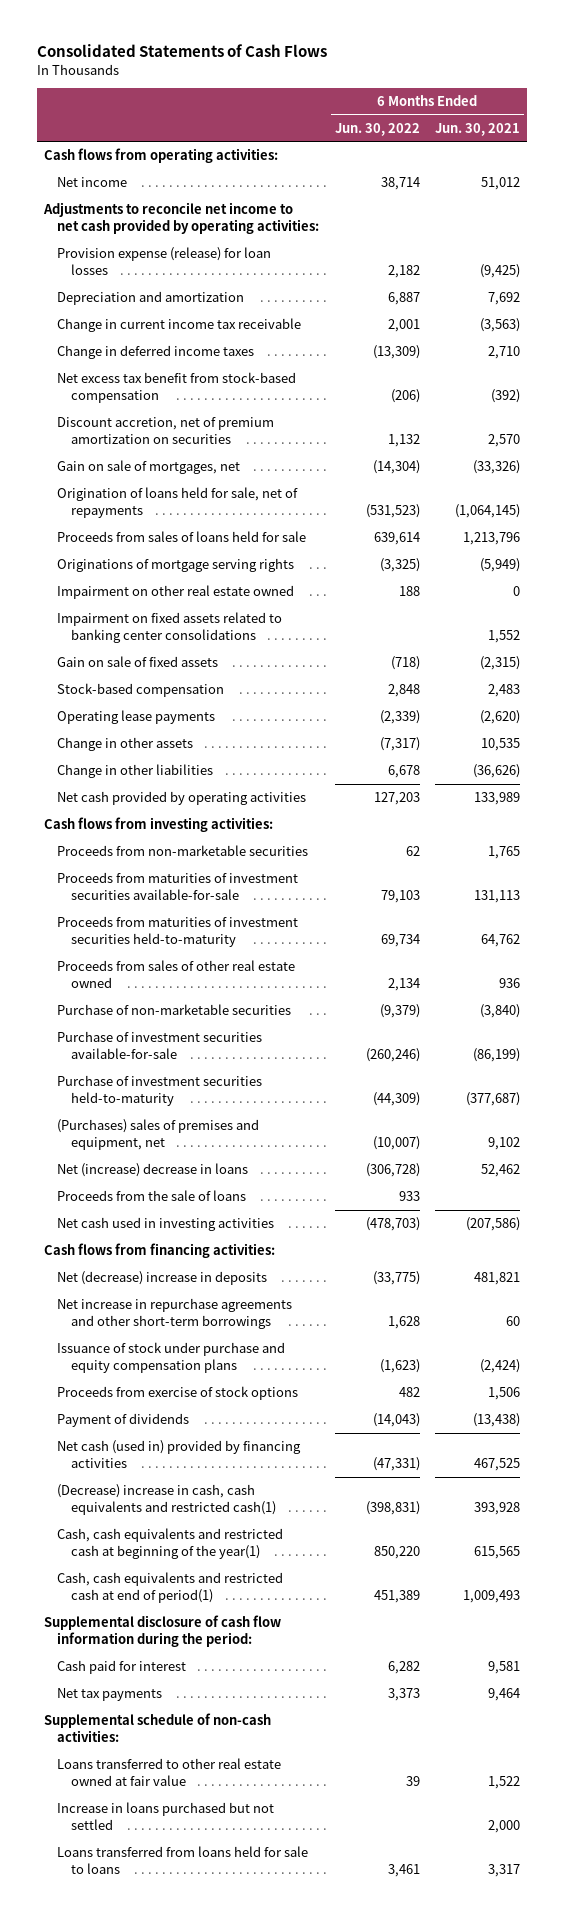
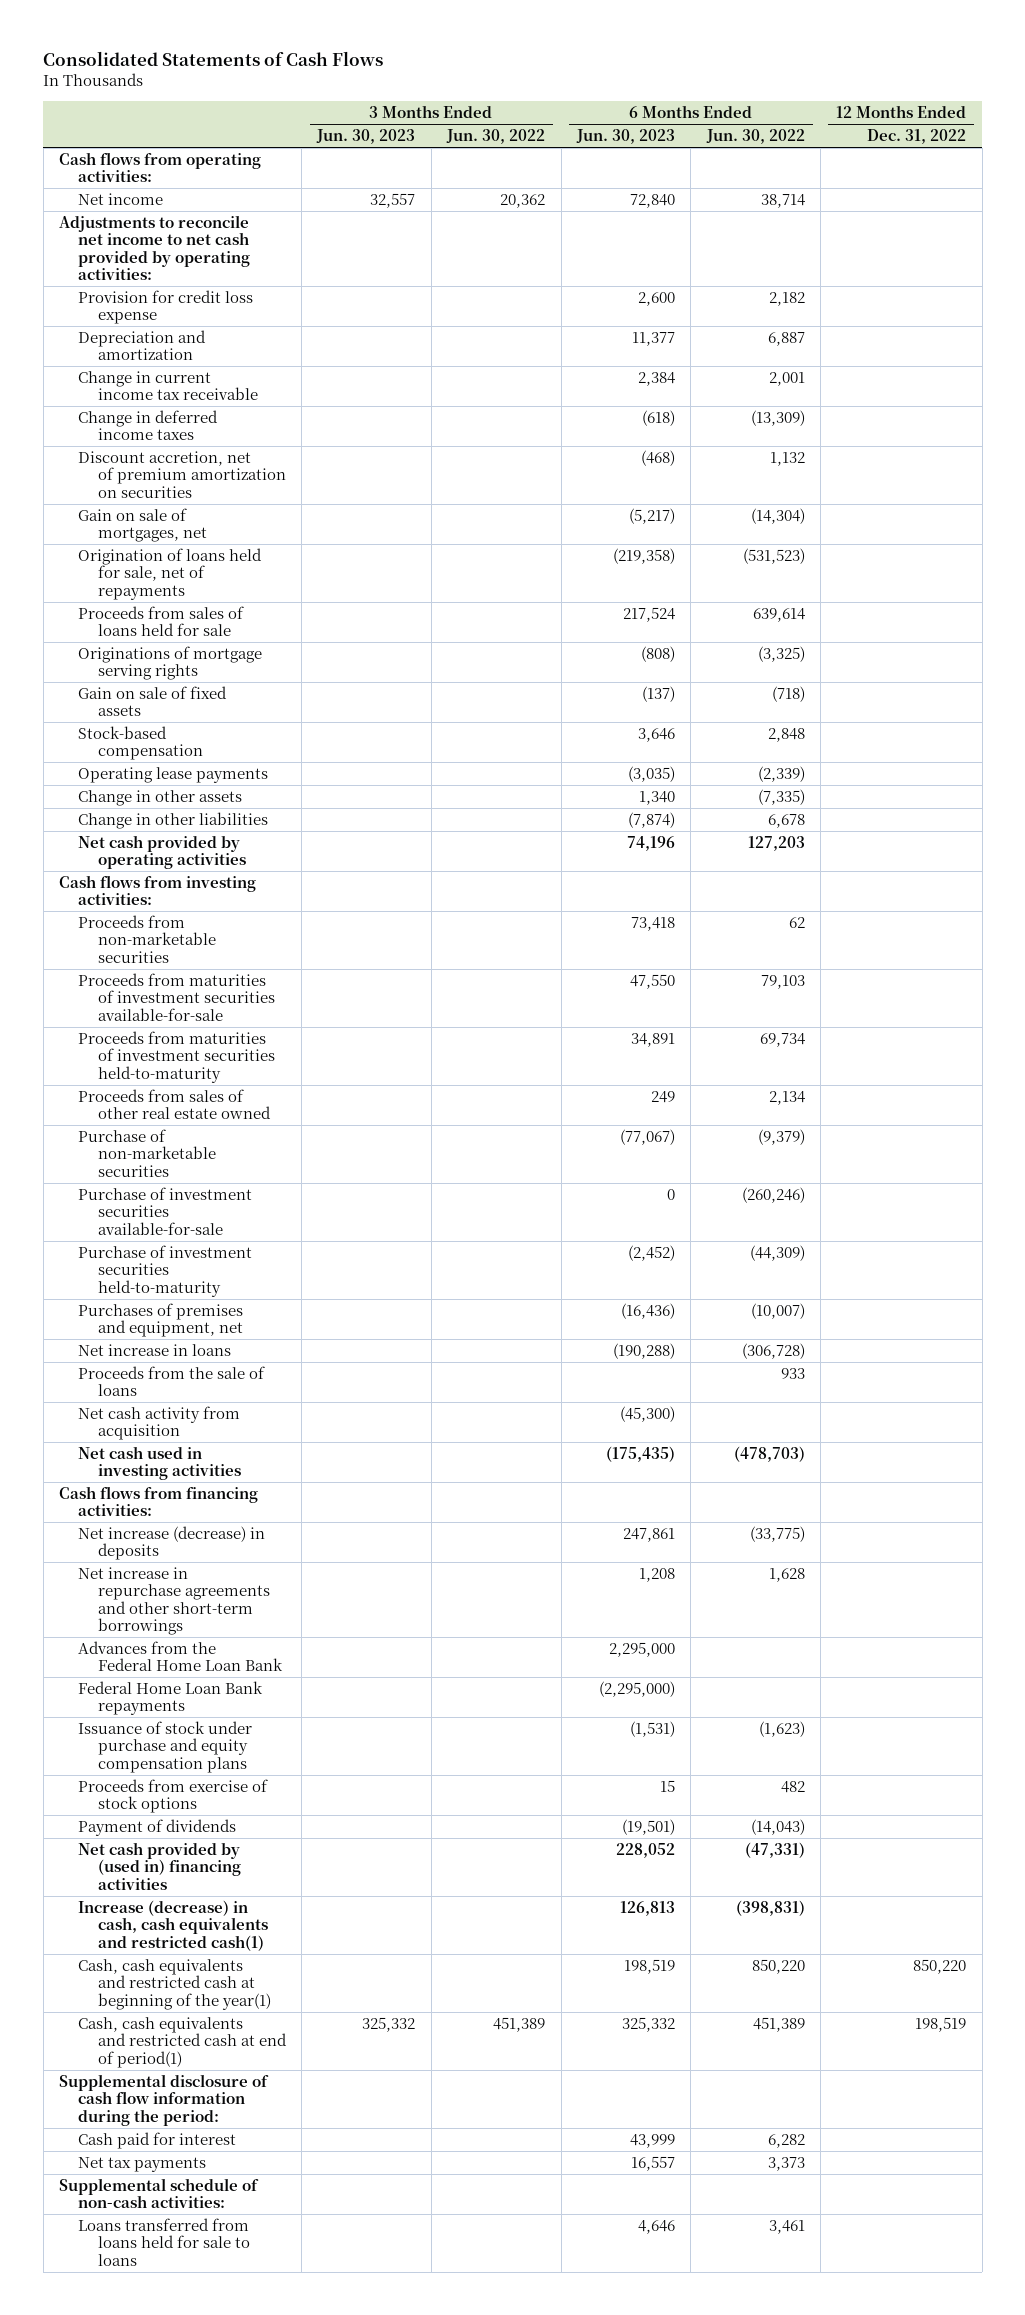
- | 6 Months Ended Jun. 30, 2022 | 6 Months Ended Jun. 30, 2021
+ | 3 Months Ended Jun. 30, 2023 | 3 Months Ended Jun. 30, 2022 | 6 Months Ended Jun. 30, 2023 | 6 Months Ended Jun. 30, 2022 | 12 Months Ended Dec. 31, 2022
- Provision expense (release) for loan losses | 2,182 | (9,425)
+ Provision for credit loss expense | | | 2,600 | 2,182 |
- Net excess tax benefit from stock-based compensation | (206) | (392)
- Impairment on other real estate owned | 188 | 0
- Impairment on fixed assets related to banking center consolidations | | 1,552
- Change in other assets | (7,317) | 10,535
+ Change in other assets | | | 1,340 | (7,335) |
- (Purchases) sales of premises and equipment, net | (10,007) | 9,102
- Net (increase) decrease in loans | (306,728) | 52,462
+ Purchases of premises and equipment, net | | | (16,436) | (10,007) |
+ Net increase in loans | | | (190,288) | (306,728) |
+ Net cash activity from acquisition | | | (45,300) | |
- Net (decrease) increase in deposits | (33,775) | 481,821
+ Net increase (decrease) in deposits | | | 247,861 | (33,775) |
+ Advances from the Federal Home Loan Bank | | | 2,295,000 | |
+ Federal Home Loan Bank repayments | | | (2,295,000) | |
- Net cash (used in) provided by financing activities | (47,331) | 467,525
- (Decrease) increase in cash, cash equivalents and restricted cash(1) | (398,831) | 393,928
+ Net cash provided by (used in) financing activities | | | 228,052 | (47,331) |
+ Increase (decrease) in cash, cash equivalents and restricted cash(1) | | | 126,813 | (398,831) |
- Loans transferred to other real estate owned at fair value | 39 | 1,522
- Increase in loans purchased but not settled | | 2,000

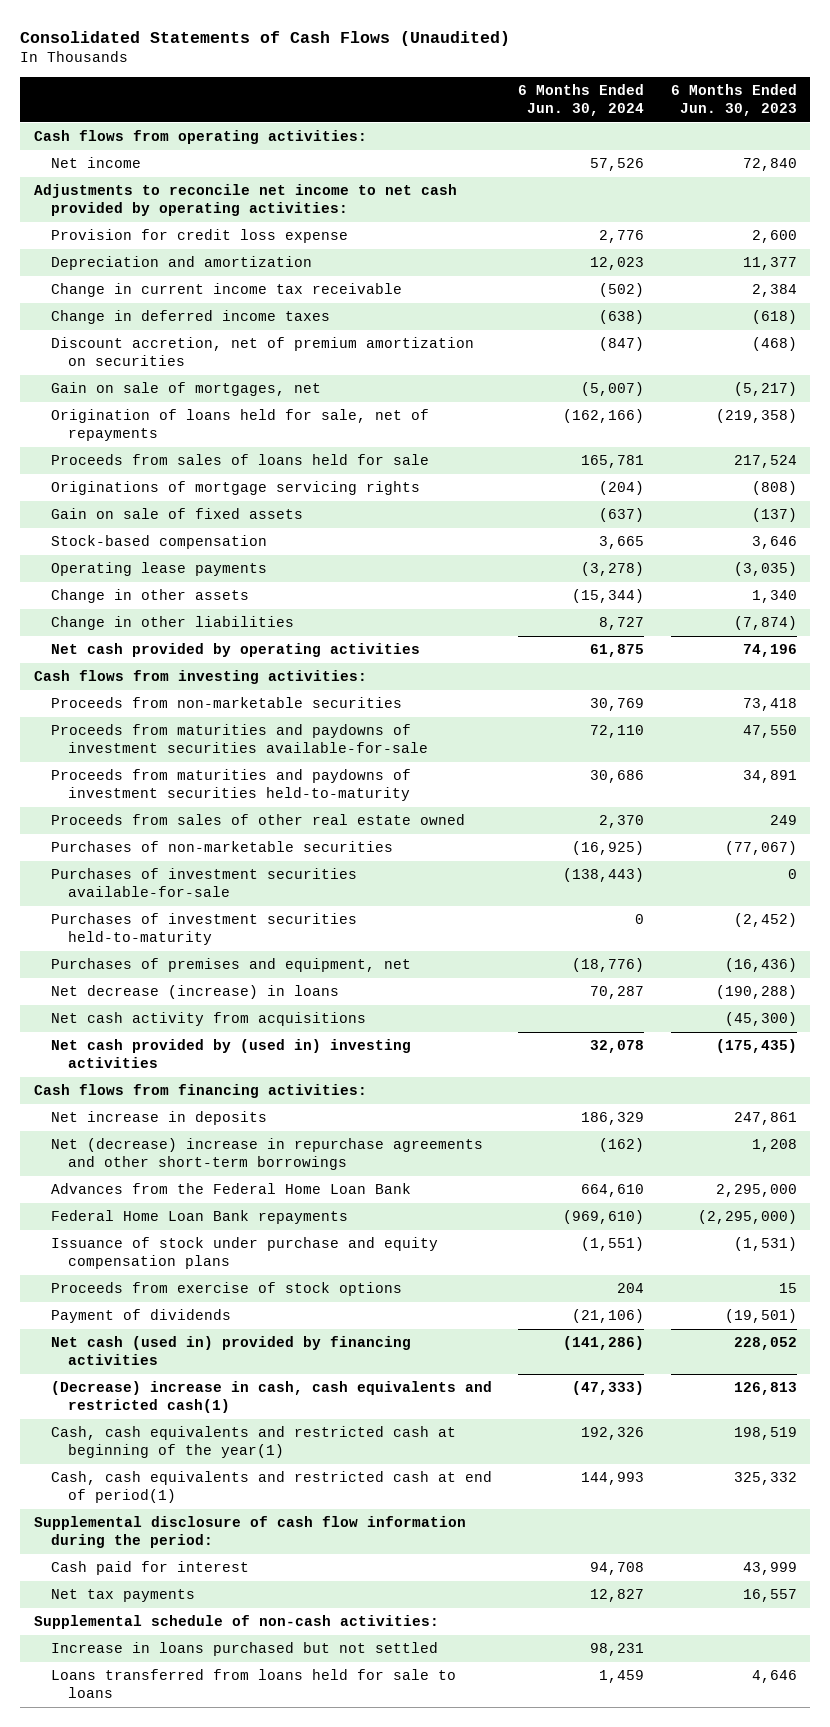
- Consolidated Statements of Cash Flows
+ Consolidated Statements of Cash Flows (Unaudited)
- | 3 Months Ended Jun. 30, 2023 | 3 Months Ended Jun. 30, 2022 | 6 Months Ended Jun. 30, 2023 | 6 Months Ended Jun. 30, 2022 | 12 Months Ended Dec. 31, 2022
+ | 6 Months Ended Jun. 30, 2024 | 6 Months Ended Jun. 30, 2023
- Originations of mortgage serving rights | | | (808) | (3,325) |
+ Originations of mortgage servicing rights | (204) | (808)
- Proceeds from maturities of investment securities available-for-sale | | | 47,550 | 79,103 |
- Proceeds from maturities of investment securities held-to-maturity | | | 34,891 | 69,734 |
+ Proceeds from maturities and paydowns of investment securities available-for-sale | 72,110 | 47,550
+ Proceeds from maturities and paydowns of investment securities held-to-maturity | 30,686 | 34,891
- Purchase of non-marketable securities | | | (77,067) | (9,379) |
- Purchase of investment securities available-for-sale | | | 0 | (260,246) |
- Purchase of investment securities held-to-maturity | | | (2,452) | (44,309) |
+ Purchases of non-marketable securities | (16,925) | (77,067)
+ Purchases of investment securities available-for-sale | (138,443) | 0
+ Purchases of investment securities held-to-maturity | 0 | (2,452)
- Net increase in loans | | | (190,288) | (306,728) |
- Proceeds from the sale of loans | | | | 933 |
- Net cash activity from acquisition | | | (45,300) | |
- Net cash used in investing activities | | | (175,435) | (478,703) |
+ Net decrease (increase) in loans | 70,287 | (190,288)
+ Net cash activity from acquisitions | | (45,300)
+ Net cash provided by (used in) investing activities | 32,078 | (175,435)
- Net increase (decrease) in deposits | | | 247,861 | (33,775) |
- Net increase in repurchase agreements and other short-term borrowings | | | 1,208 | 1,628 |
+ Net increase in deposits | 186,329 | 247,861
+ Net (decrease) increase in repurchase agreements and other short-term borrowings | (162) | 1,208
- Net cash provided by (used in) financing activities | | | 228,052 | (47,331) |
- Increase (decrease) in cash, cash equivalents and restricted cash(1) | | | 126,813 | (398,831) |
+ Net cash (used in) provided by financing activities | (141,286) | 228,052
+ (Decrease) increase in cash, cash equivalents and restricted cash(1) | (47,333) | 126,813
+ Increase in loans purchased but not settled | 98,231 |

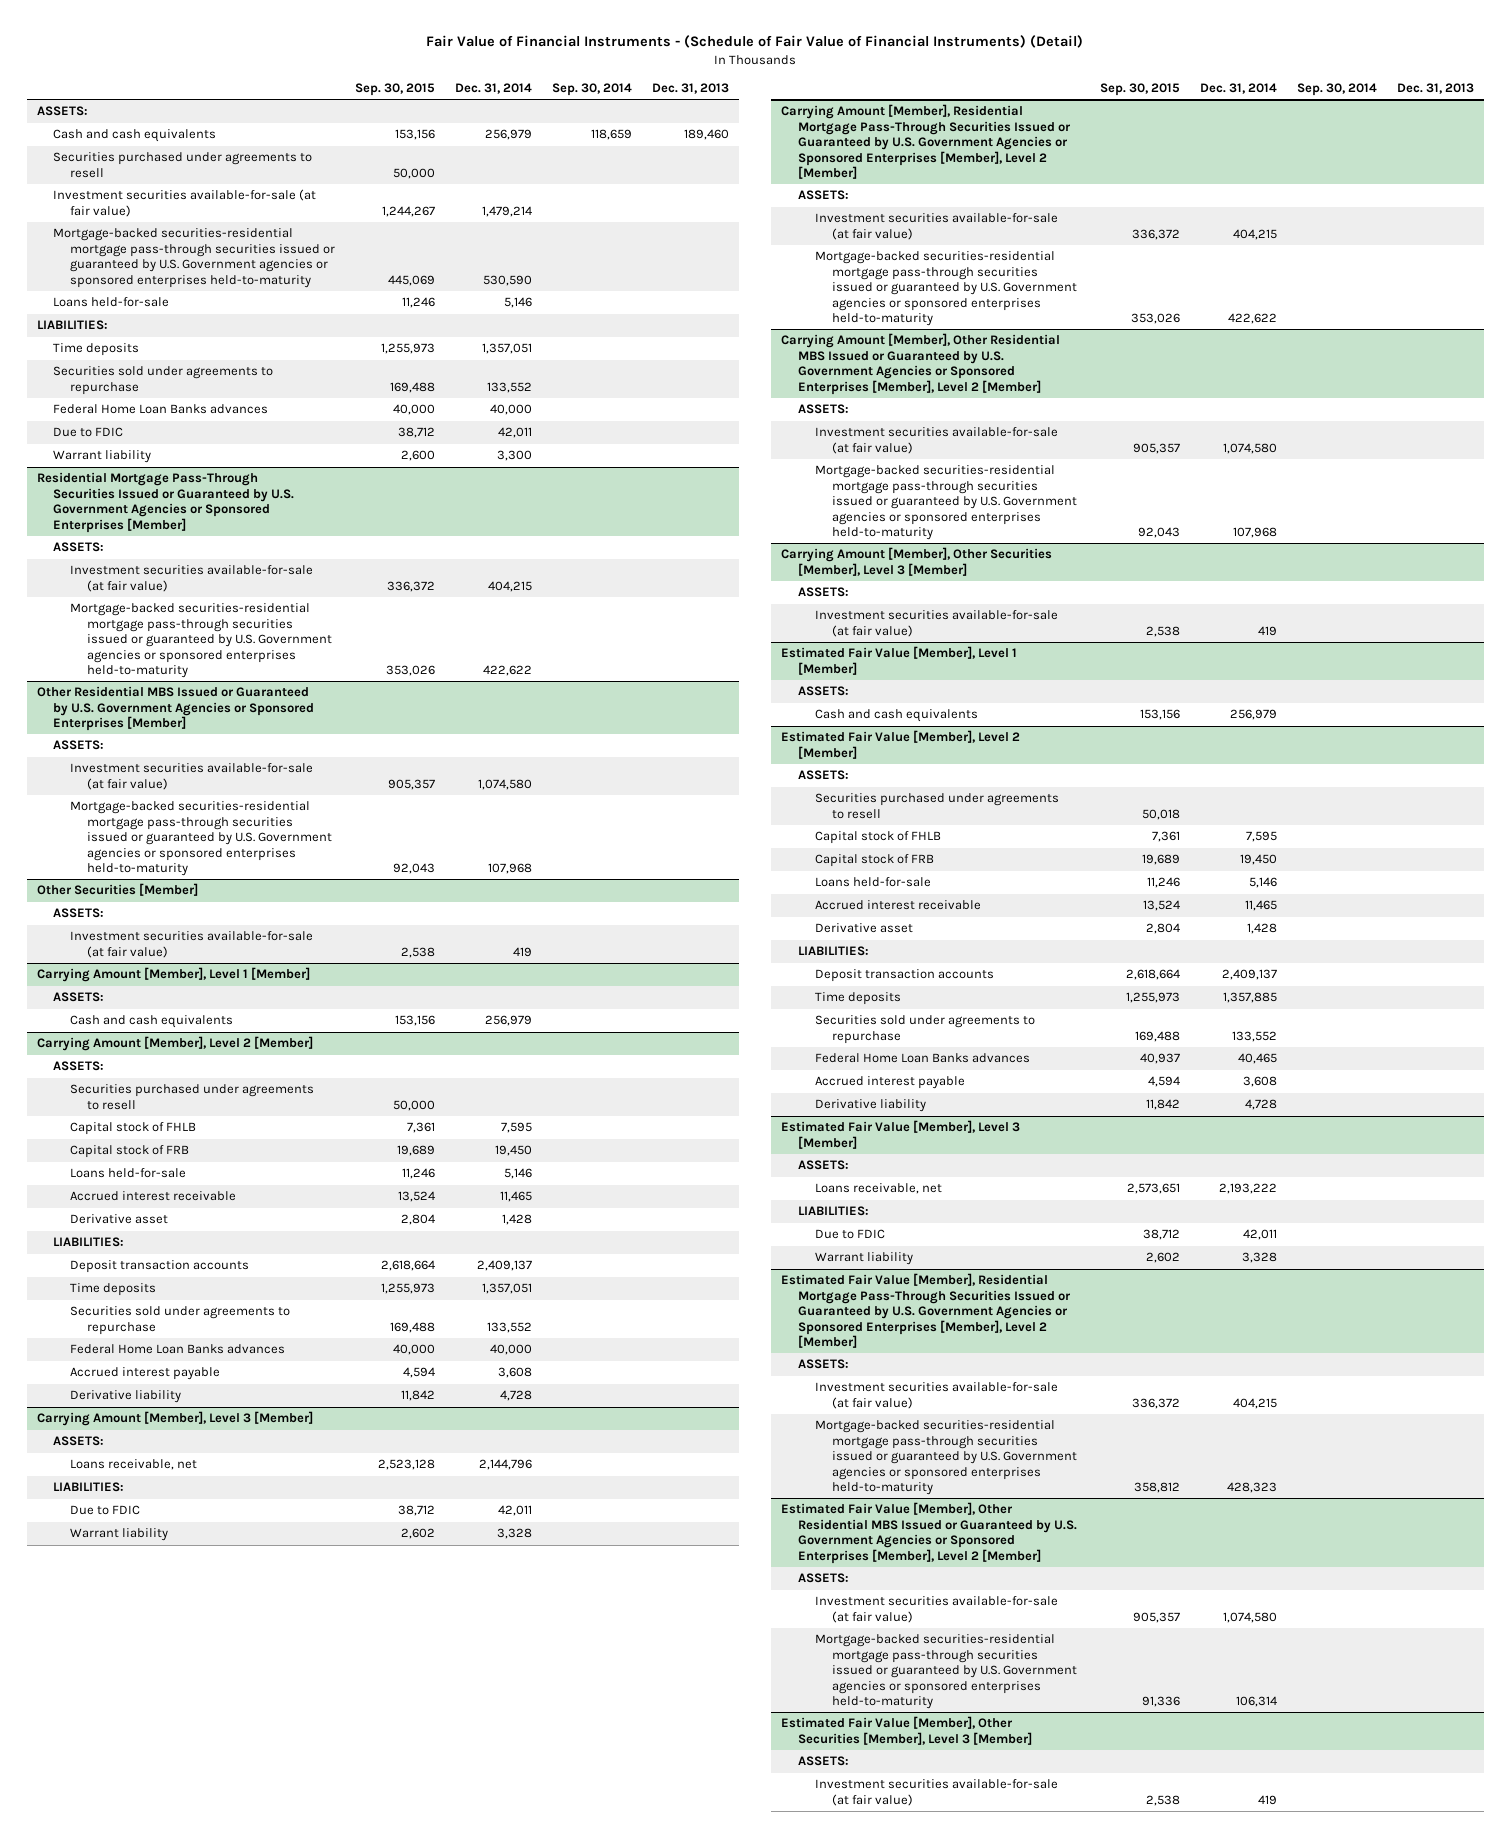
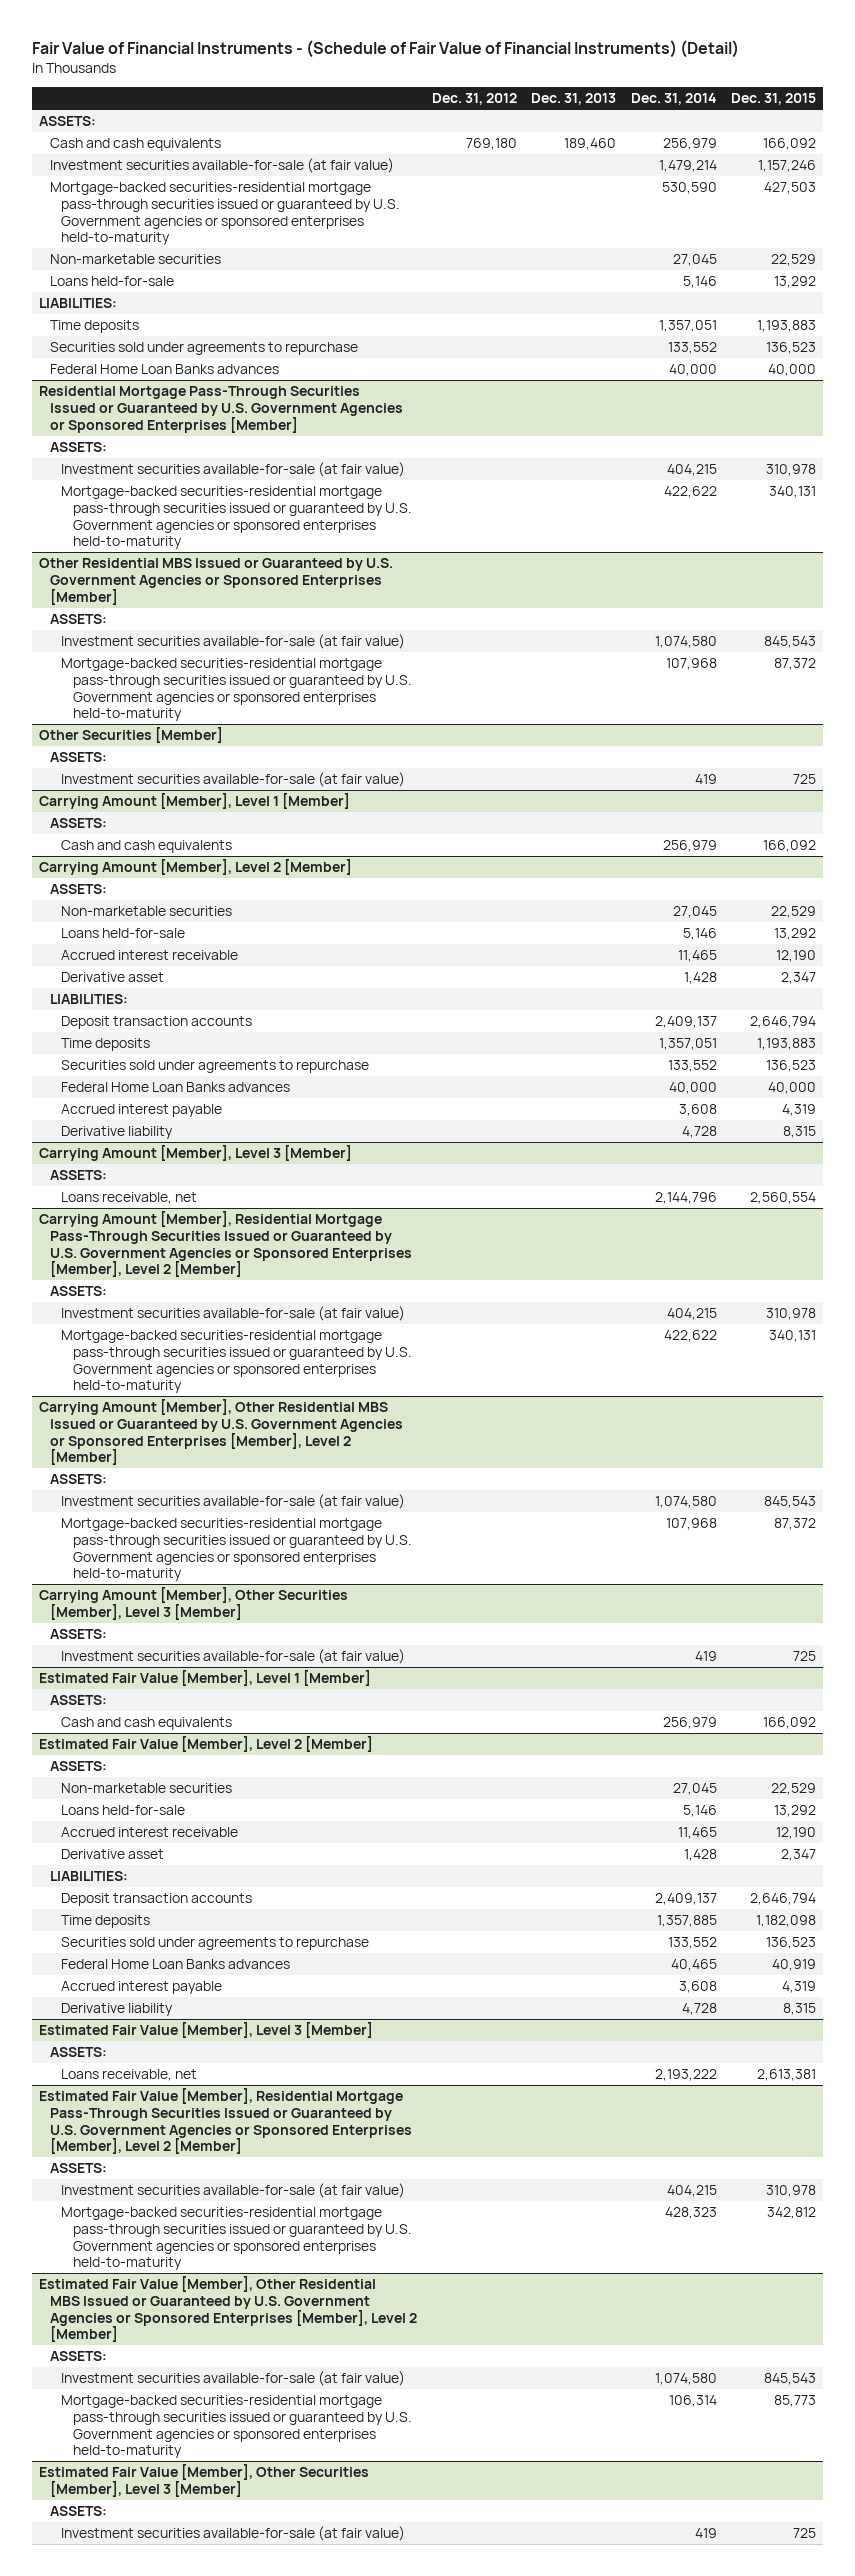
- | Sep. 30, 2015 | Dec. 31, 2014 | Sep. 30, 2014 | Dec. 31, 2013
+ | Dec. 31, 2012 | Dec. 31, 2013 | Dec. 31, 2014 | Dec. 31, 2015
- Securities purchased under agreements to resell | 50,000 | | |
+ Non-marketable securities | | | 27,045 | 22,529
- Due to FDIC | 38,712 | 42,011 | |
- Warrant liability | 2,600 | 3,300 | |
@ Carrying Amount [Member], Level 2 [Member]
- Securities purchased under agreements to resell | 50,000 | | |
- Capital stock of FHLB | 7,361 | 7,595 | |
- Capital stock of FRB | 19,689 | 19,450 | |
+ Non-marketable securities | | | 27,045 | 22,529
@ Carrying Amount [Member], Level 3 [Member]
- LIABILITIES:
- Due to FDIC | 38,712 | 42,011 | |
- Warrant liability | 2,602 | 3,328 | |
@ Estimated Fair Value [Member], Level 2 [Member]
- Securities purchased under agreements to resell | 50,018 | | |
- Capital stock of FHLB | 7,361 | 7,595 | |
- Capital stock of FRB | 19,689 | 19,450 | |
+ Non-marketable securities | | | 27,045 | 22,529
@ Estimated Fair Value [Member], Level 3 [Member]
- LIABILITIES:
- Due to FDIC | 38,712 | 42,011 | |
- Warrant liability | 2,602 | 3,328 | |

